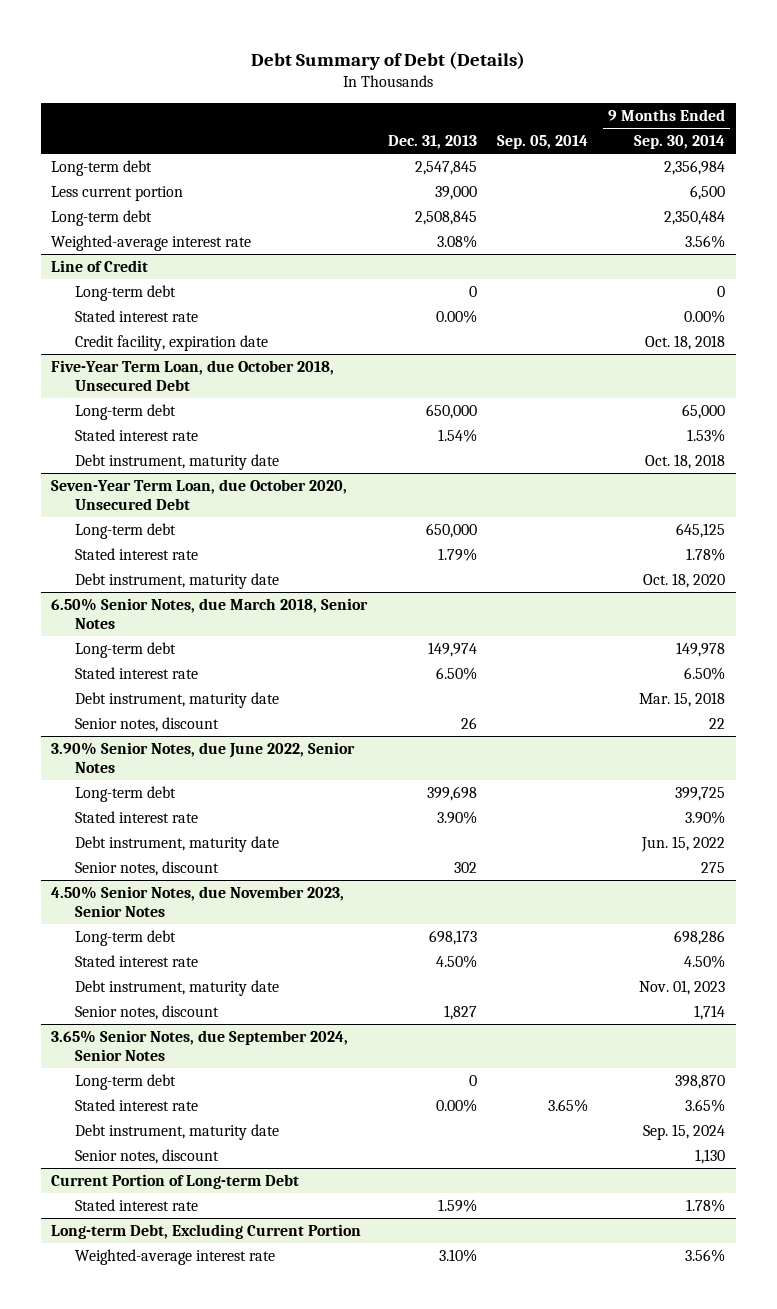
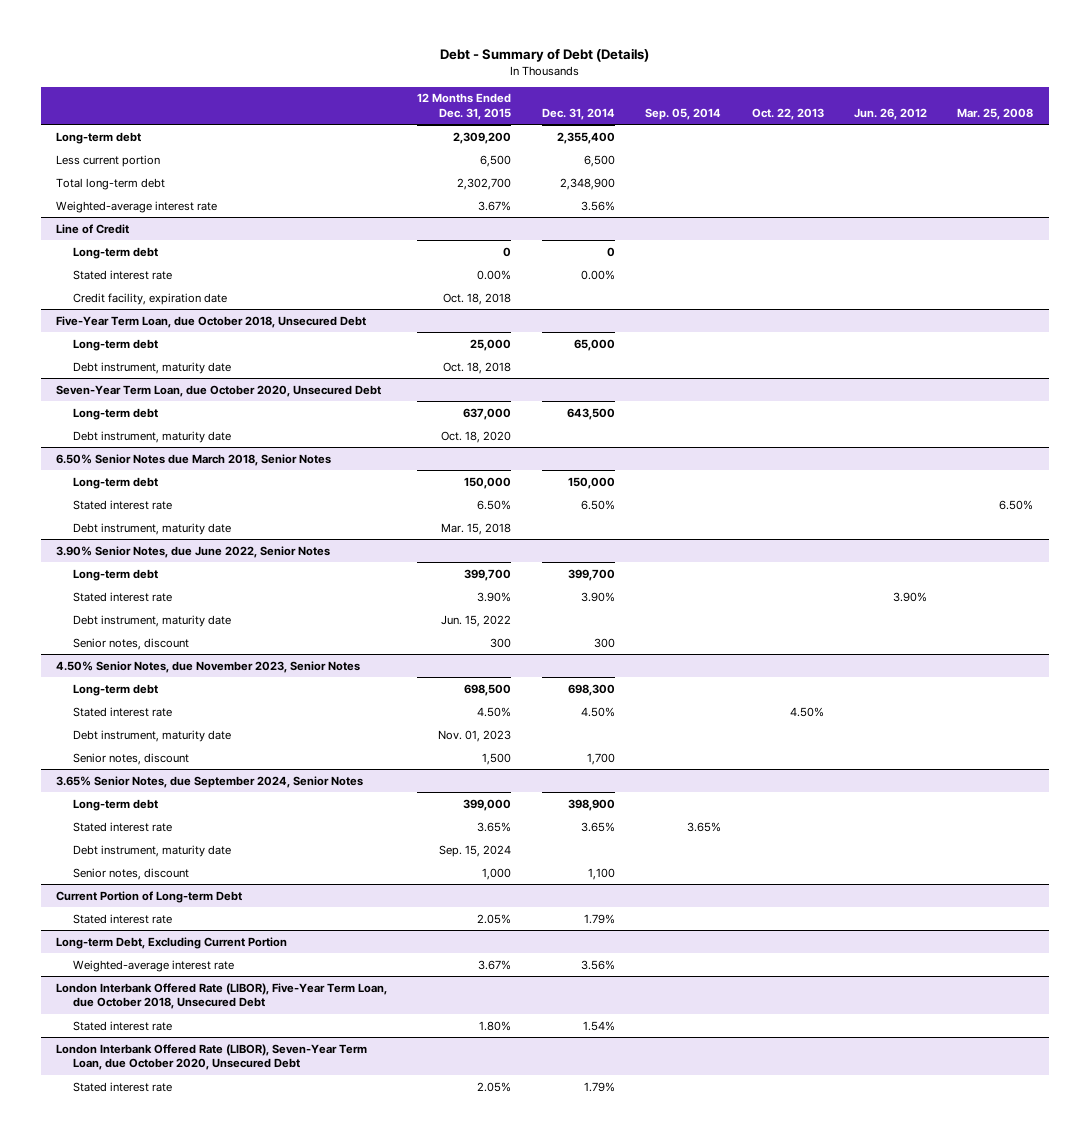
- Debt Summary of Debt (Details)
+ Debt - Summary of Debt (Details)
- | Dec. 31, 2013 | Sep. 05, 2014 | 9 Months Ended Sep. 30, 2014
+ | 12 Months Ended Dec. 31, 2015 | Dec. 31, 2014 | Sep. 05, 2014 | Oct. 22, 2013 | Jun. 26, 2012 | Mar. 25, 2008
- Long-term debt | 2,508,845 | | 2,350,484
+ Total long-term debt | 2,302,700 | 2,348,900 | | | |
@ Five-Year Term Loan, due October 2018, Unsecured Debt
- Stated interest rate | 1.54% | | 1.53%
@ Seven-Year Term Loan, due October 2020, Unsecured Debt
- Stated interest rate | 1.79% | | 1.78%
- 6.50% Senior Notes, due March 2018, Senior Notes
+ 6.50% Senior Notes due March 2018, Senior Notes
- Senior notes, discount | 26 | | 22
+ London Interbank Offered Rate (LIBOR), Five-Year Term Loan, due October 2018, Unsecured Debt
+ Stated interest rate | 1.80% | 1.54% | | | |
+ London Interbank Offered Rate (LIBOR), Seven-Year Term Loan, due October 2020, Unsecured Debt
+ Stated interest rate | 2.05% | 1.79% | | | |

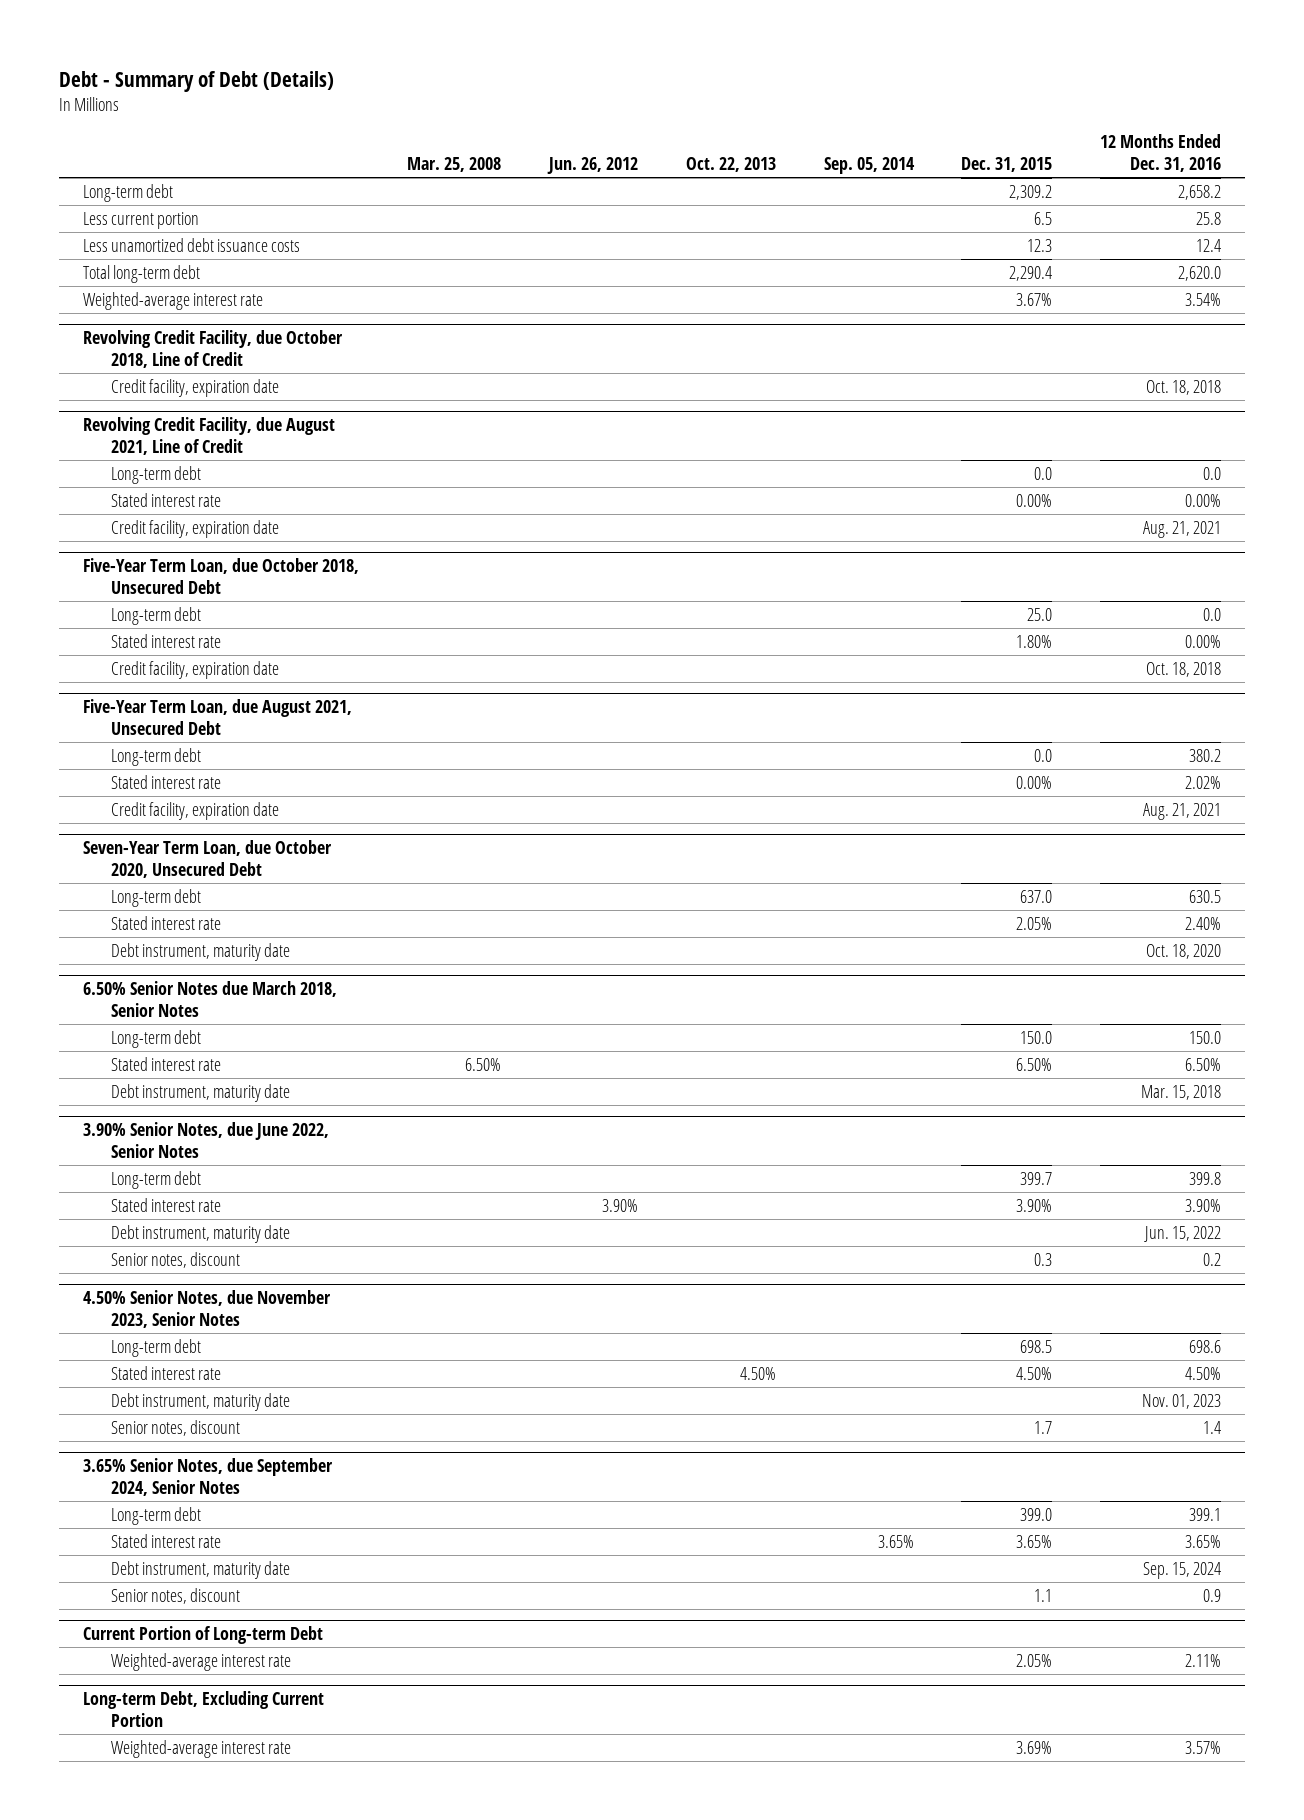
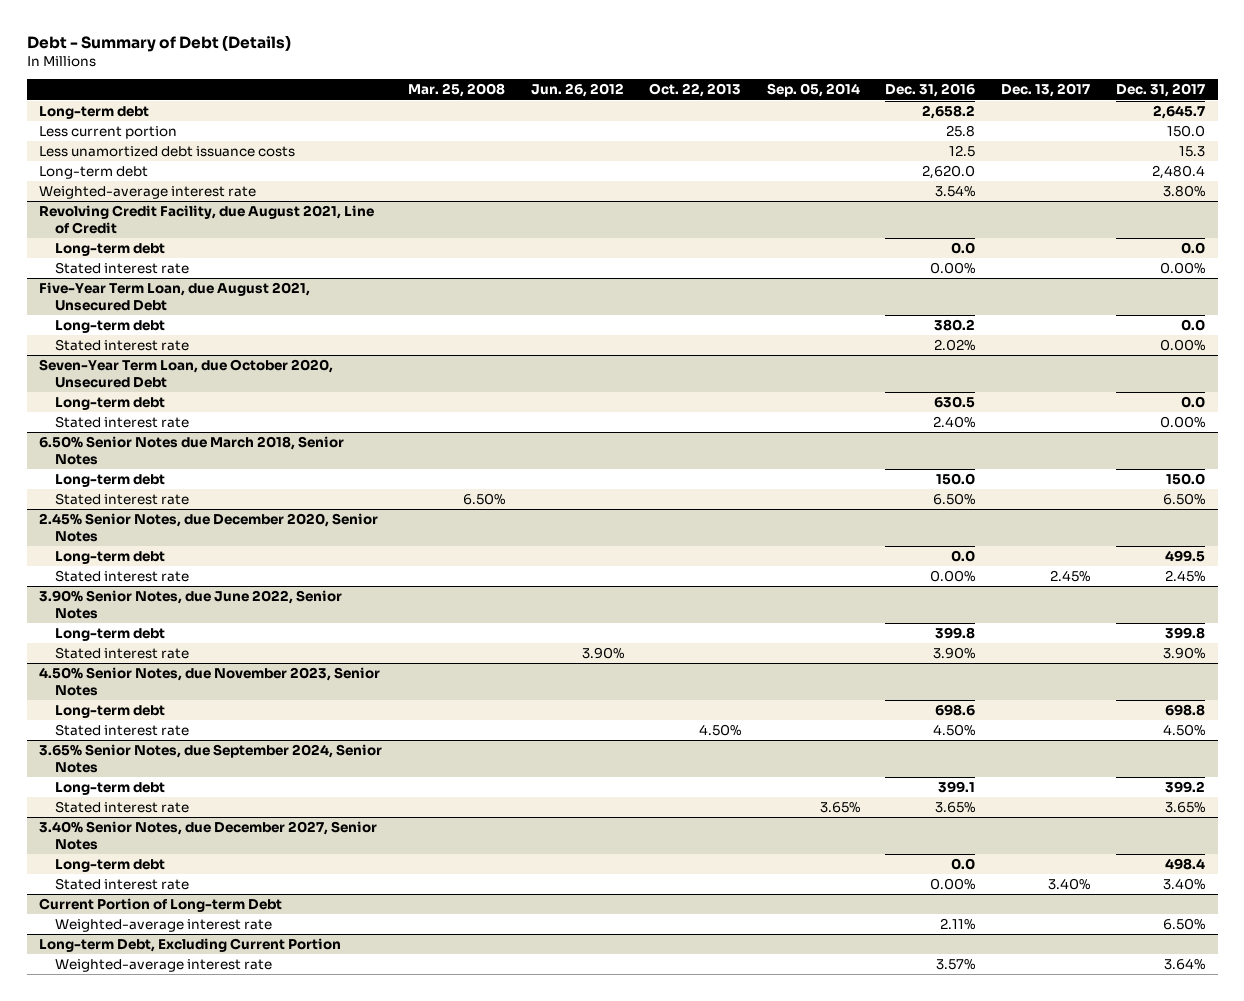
- | Mar. 25, 2008 | Jun. 26, 2012 | Oct. 22, 2013 | Sep. 05, 2014 | Dec. 31, 2015 | 12 Months Ended Dec. 31, 2016
+ | Mar. 25, 2008 | Jun. 26, 2012 | Oct. 22, 2013 | Sep. 05, 2014 | Dec. 31, 2016 | Dec. 13, 2017 | Dec. 31, 2017
- Total long-term debt | | | | | 2,290.4 | 2,620.0
+ Long-term debt | | | | | 2,620.0 | | 2,480.4
- Revolving Credit Facility, due October 2018, Line of Credit
- Credit facility, expiration date | | | | | | Oct. 18, 2018
@ Revolving Credit Facility, due August 2021, Line of Credit
- Credit facility, expiration date | | | | | | Aug. 21, 2021
- Five-Year Term Loan, due October 2018, Unsecured Debt
- Long-term debt | | | | | 25.0 | 0.0
- Stated interest rate | | | | | 1.80% | 0.00%
- Credit facility, expiration date | | | | | | Oct. 18, 2018
@ Five-Year Term Loan, due August 2021, Unsecured Debt
- Credit facility, expiration date | | | | | | Aug. 21, 2021
@ Seven-Year Term Loan, due October 2020, Unsecured Debt
- Debt instrument, maturity date | | | | | | Oct. 18, 2020
@ 6.50% Senior Notes due March 2018, Senior Notes
- Debt instrument, maturity date | | | | | | Mar. 15, 2018
+ 2.45% Senior Notes, due December 2020, Senior Notes
+ Long-term debt | | | | | 0.0 | | 499.5
+ Stated interest rate | | | | | 0.00% | 2.45% | 2.45%
@ 3.90% Senior Notes, due June 2022, Senior Notes
- Debt instrument, maturity date | | | | | | Jun. 15, 2022
- Senior notes, discount | | | | | 0.3 | 0.2
@ 4.50% Senior Notes, due November 2023, Senior Notes
- Debt instrument, maturity date | | | | | | Nov. 01, 2023
- Senior notes, discount | | | | | 1.7 | 1.4
@ 3.65% Senior Notes, due September 2024, Senior Notes
- Debt instrument, maturity date | | | | | | Sep. 15, 2024
- Senior notes, discount | | | | | 1.1 | 0.9
+ 3.40% Senior Notes, due December 2027, Senior Notes
+ Long-term debt | | | | | 0.0 | | 498.4
+ Stated interest rate | | | | | 0.00% | 3.40% | 3.40%

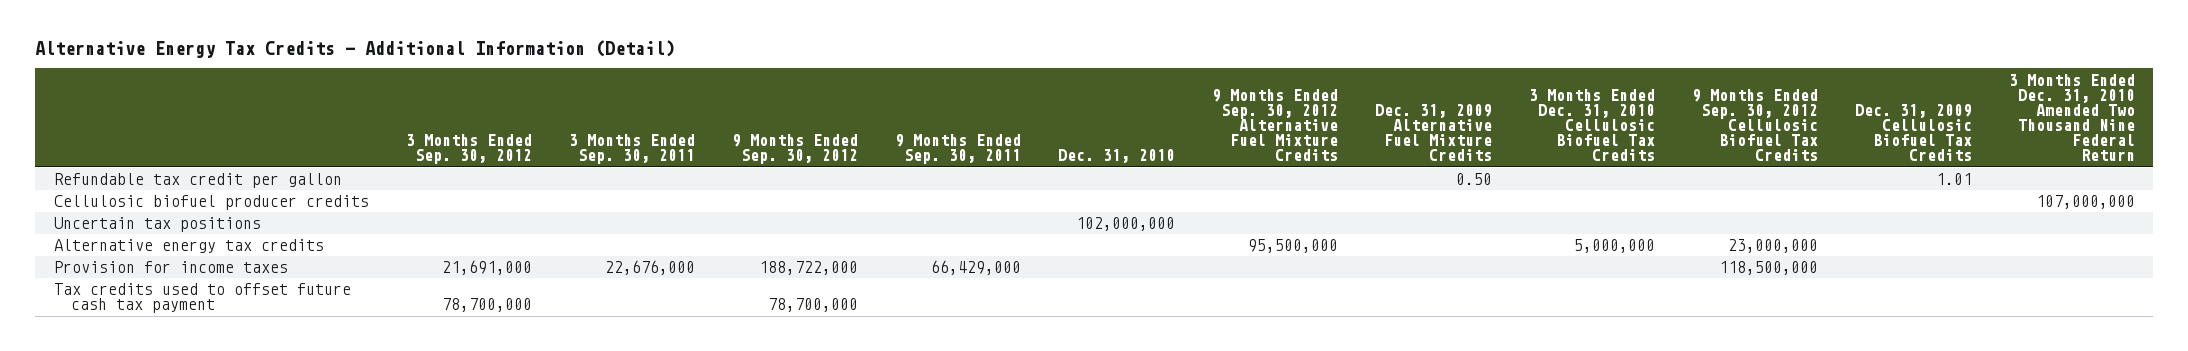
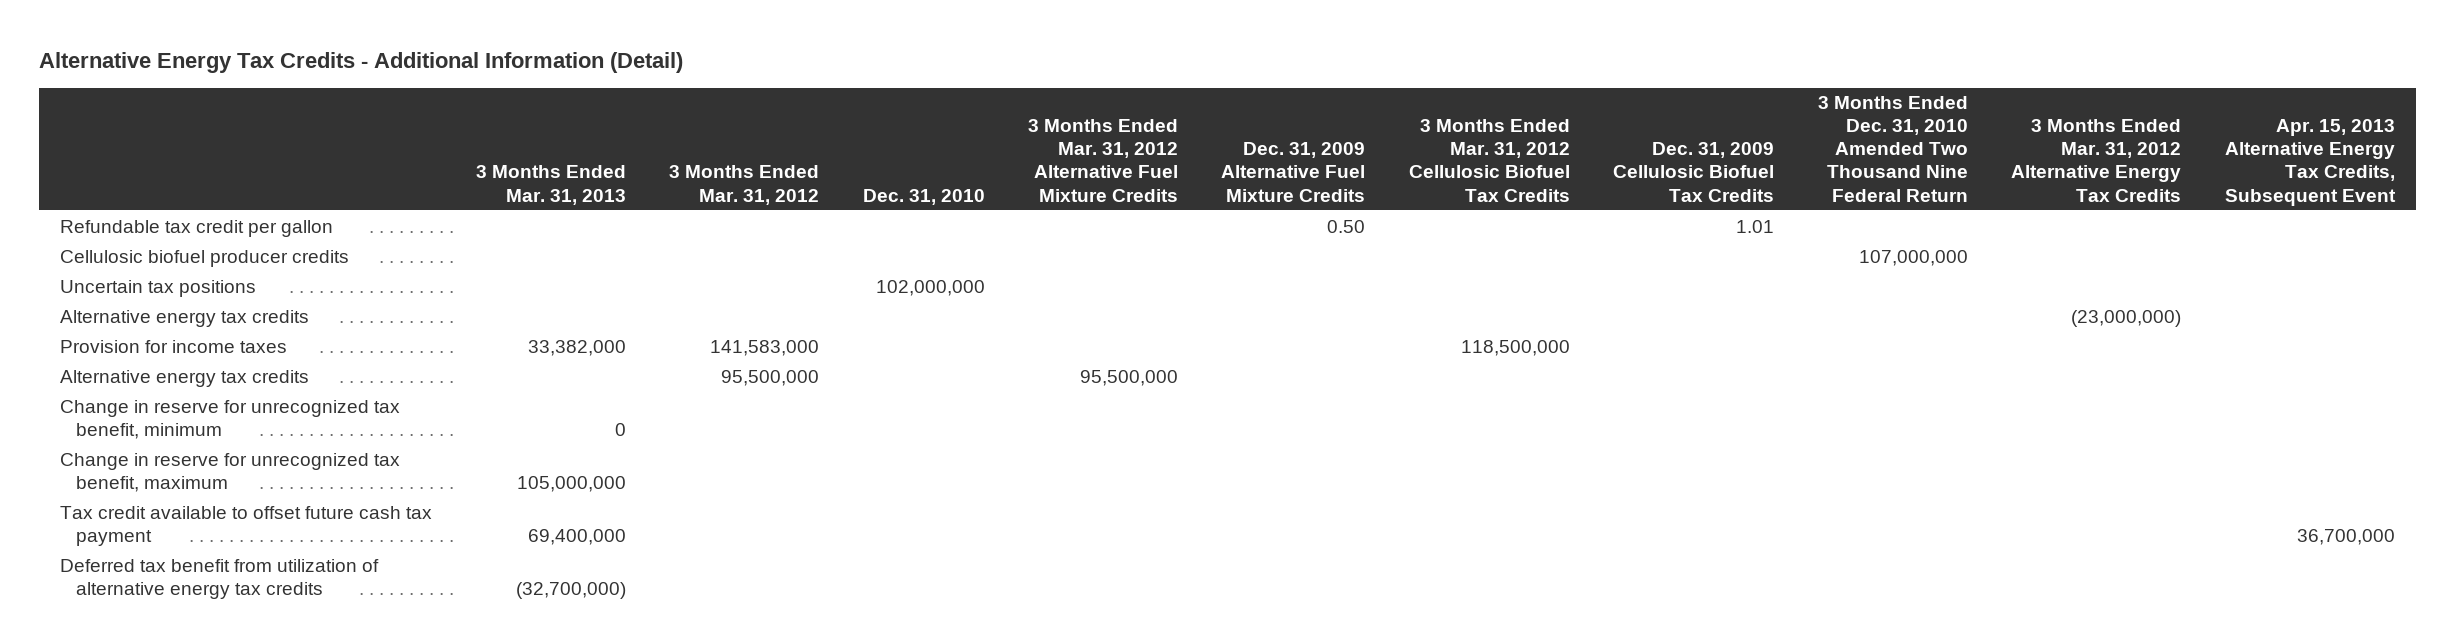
- | 3 Months Ended Sep. 30, 2012 | 3 Months Ended Sep. 30, 2011 | 9 Months Ended Sep. 30, 2012 | 9 Months Ended Sep. 30, 2011 | Dec. 31, 2010 | 9 Months Ended Sep. 30, 2012 Alternative Fuel Mixture Credits | Dec. 31, 2009 Alternative Fuel Mixture Credits | 3 Months Ended Dec. 31, 2010 Cellulosic Biofuel Tax Credits | 9 Months Ended Sep. 30, 2012 Cellulosic Biofuel Tax Credits | Dec. 31, 2009 Cellulosic Biofuel Tax Credits | 3 Months Ended Dec. 31, 2010 Amended Two Thousand Nine Federal Return
+ | 3 Months Ended Mar. 31, 2013 | 3 Months Ended Mar. 31, 2012 | Dec. 31, 2010 | 3 Months Ended Mar. 31, 2012 Alternative Fuel Mixture Credits | Dec. 31, 2009 Alternative Fuel Mixture Credits | 3 Months Ended Mar. 31, 2012 Cellulosic Biofuel Tax Credits | Dec. 31, 2009 Cellulosic Biofuel Tax Credits | 3 Months Ended Dec. 31, 2010 Amended Two Thousand Nine Federal Return | 3 Months Ended Mar. 31, 2012 Alternative Energy Tax Credits | Apr. 15, 2013 Alternative Energy Tax Credits, Subsequent Event
- Tax credits used to offset future cash tax payment | 78,700,000 | | 78,700,000 | | | | | | | |
+ Alternative energy tax credits | | 95,500,000 | | 95,500,000 | | | | | |
+ Change in reserve for unrecognized tax benefit, minimum | 0 | | | | | | | | |
+ Change in reserve for unrecognized tax benefit, maximum | 105,000,000 | | | | | | | | |
+ Tax credit available to offset future cash tax payment | 69,400,000 | | | | | | | | | 36,700,000
+ Deferred tax benefit from utilization of alternative energy tax credits | (32,700,000) | | | | | | | | |

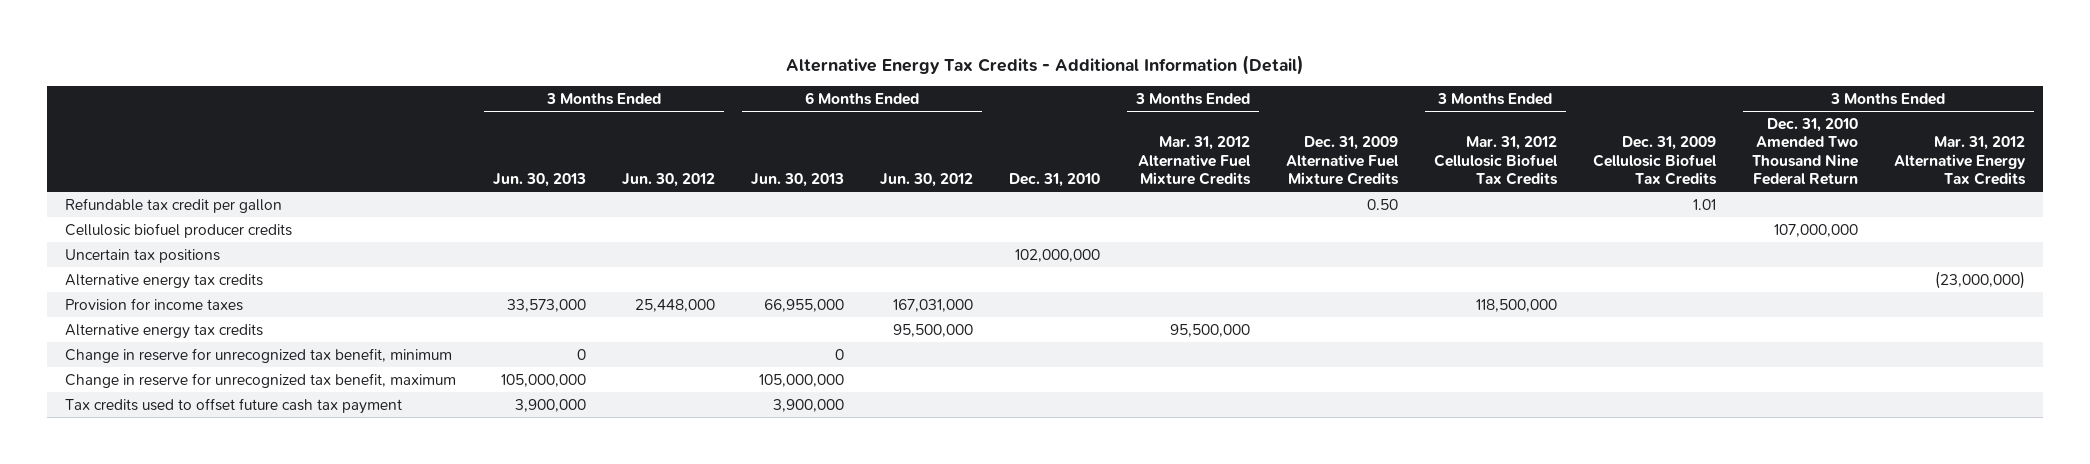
- | 3 Months Ended Mar. 31, 2013 | 3 Months Ended Mar. 31, 2012 | Dec. 31, 2010 | 3 Months Ended Mar. 31, 2012 Alternative Fuel Mixture Credits | Dec. 31, 2009 Alternative Fuel Mixture Credits | 3 Months Ended Mar. 31, 2012 Cellulosic Biofuel Tax Credits | Dec. 31, 2009 Cellulosic Biofuel Tax Credits | 3 Months Ended Dec. 31, 2010 Amended Two Thousand Nine Federal Return | 3 Months Ended Mar. 31, 2012 Alternative Energy Tax Credits | Apr. 15, 2013 Alternative Energy Tax Credits, Subsequent Event
+ | 3 Months Ended Jun. 30, 2013 | 3 Months Ended Jun. 30, 2012 | 6 Months Ended Jun. 30, 2013 | 6 Months Ended Jun. 30, 2012 | Dec. 31, 2010 | 3 Months Ended Mar. 31, 2012 Alternative Fuel Mixture Credits | Dec. 31, 2009 Alternative Fuel Mixture Credits | 3 Months Ended Mar. 31, 2012 Cellulosic Biofuel Tax Credits | Dec. 31, 2009 Cellulosic Biofuel Tax Credits | 3 Months Ended Dec. 31, 2010 Amended Two Thousand Nine Federal Return | 3 Months Ended Mar. 31, 2012 Alternative Energy Tax Credits
- Tax credit available to offset future cash tax payment | 69,400,000 | | | | | | | | | 36,700,000
- Deferred tax benefit from utilization of alternative energy tax credits | (32,700,000) | | | | | | | | |
+ Tax credits used to offset future cash tax payment | 3,900,000 | | 3,900,000 | | | | | | | |

